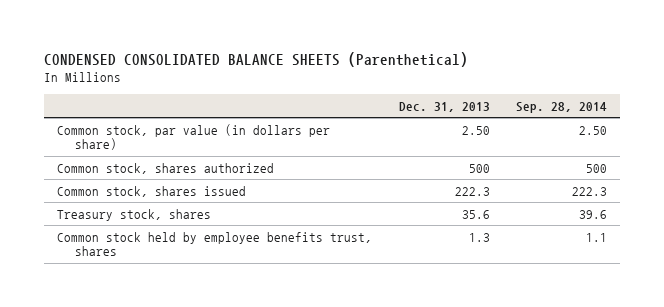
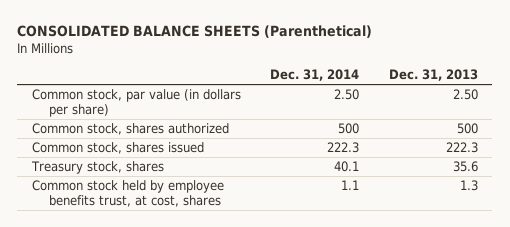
- CONDENSED CONSOLIDATED BALANCE SHEETS (Parenthetical)
+ CONSOLIDATED BALANCE SHEETS (Parenthetical)
- | Dec. 31, 2013 | Sep. 28, 2014
+ | Dec. 31, 2014 | Dec. 31, 2013
- Common stock held by employee benefits trust, shares | 1.3 | 1.1
+ Common stock held by employee benefits trust, at cost, shares | 1.1 | 1.3

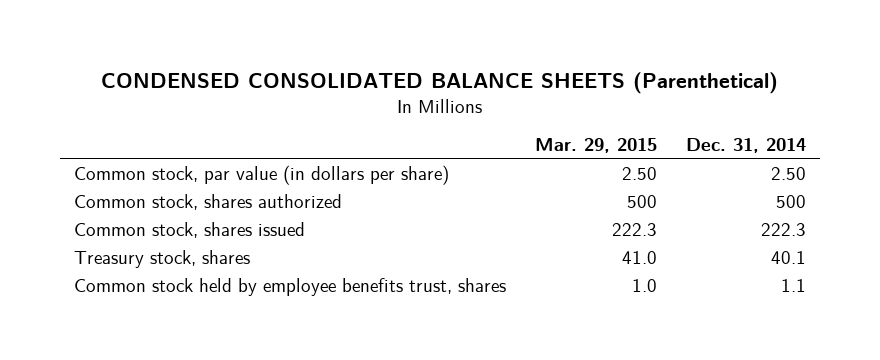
- CONSOLIDATED BALANCE SHEETS (Parenthetical)
+ CONDENSED CONSOLIDATED BALANCE SHEETS (Parenthetical)
- | Dec. 31, 2014 | Dec. 31, 2013
+ | Mar. 29, 2015 | Dec. 31, 2014
- Common stock held by employee benefits trust, at cost, shares | 1.1 | 1.3
+ Common stock held by employee benefits trust, shares | 1.0 | 1.1

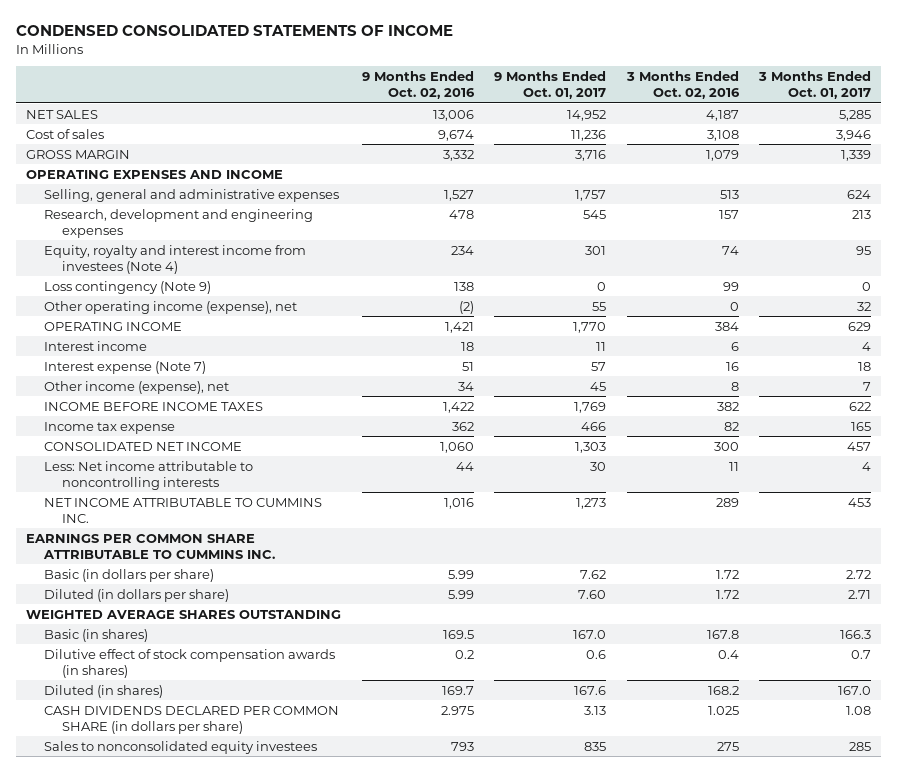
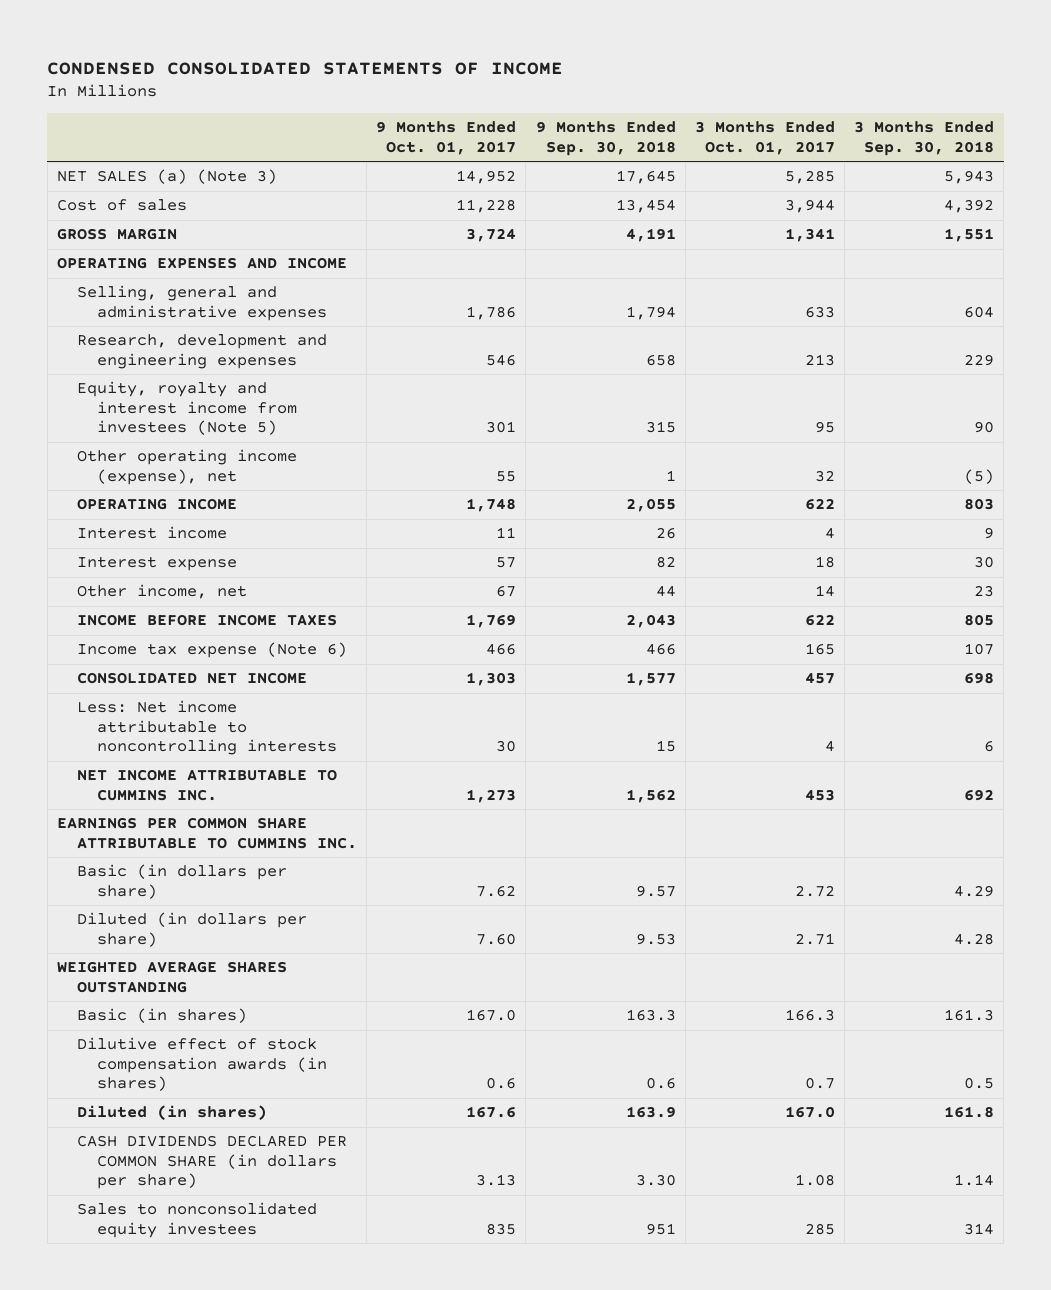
- | 9 Months Ended Oct. 02, 2016 | 9 Months Ended Oct. 01, 2017 | 3 Months Ended Oct. 02, 2016 | 3 Months Ended Oct. 01, 2017
+ | 9 Months Ended Oct. 01, 2017 | 9 Months Ended Sep. 30, 2018 | 3 Months Ended Oct. 01, 2017 | 3 Months Ended Sep. 30, 2018
- NET SALES | 13,006 | 14,952 | 4,187 | 5,285
- Cost of sales | 9,674 | 11,236 | 3,108 | 3,946
- GROSS MARGIN | 3,332 | 3,716 | 1,079 | 1,339
+ NET SALES (a) (Note 3) | 14,952 | 17,645 | 5,285 | 5,943
+ Cost of sales | 11,228 | 13,454 | 3,944 | 4,392
+ GROSS MARGIN | 3,724 | 4,191 | 1,341 | 1,551
- Selling, general and administrative expenses | 1,527 | 1,757 | 513 | 624
- Research, development and engineering expenses | 478 | 545 | 157 | 213
- Equity, royalty and interest income from investees (Note 4) | 234 | 301 | 74 | 95
- Loss contingency (Note 9) | 138 | 0 | 99 | 0
+ Selling, general and administrative expenses | 1,786 | 1,794 | 633 | 604
+ Research, development and engineering expenses | 546 | 658 | 213 | 229
+ Equity, royalty and interest income from investees (Note 5) | 301 | 315 | 95 | 90
- OPERATING INCOME | 1,421 | 1,770 | 384 | 629
+ OPERATING INCOME | 1,748 | 2,055 | 622 | 803
- Interest expense (Note 7) | 51 | 57 | 16 | 18
- Other income (expense), net | 34 | 45 | 8 | 7
+ Interest expense | 57 | 82 | 18 | 30
+ Other income, net | 67 | 44 | 14 | 23
- Income tax expense | 362 | 466 | 82 | 165
+ Income tax expense (Note 6) | 466 | 466 | 165 | 107

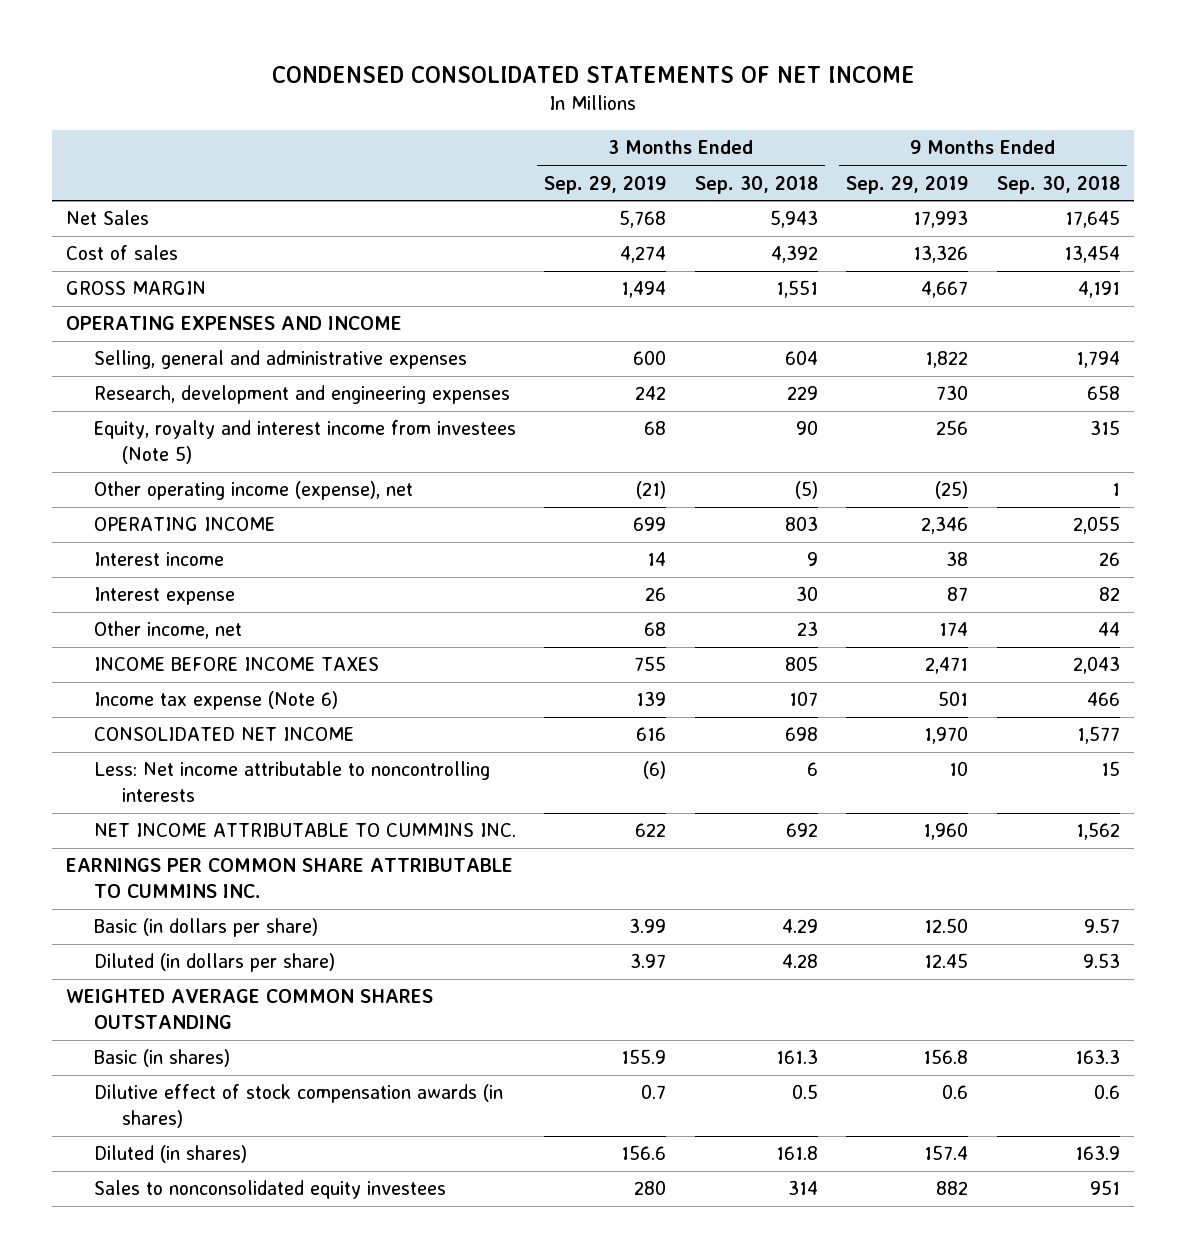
- CONDENSED CONSOLIDATED STATEMENTS OF INCOME
+ CONDENSED CONSOLIDATED STATEMENTS OF NET INCOME
- | 9 Months Ended Oct. 01, 2017 | 9 Months Ended Sep. 30, 2018 | 3 Months Ended Oct. 01, 2017 | 3 Months Ended Sep. 30, 2018
+ | 3 Months Ended Sep. 29, 2019 | 3 Months Ended Sep. 30, 2018 | 9 Months Ended Sep. 29, 2019 | 9 Months Ended Sep. 30, 2018
- NET SALES (a) (Note 3) | 14,952 | 17,645 | 5,285 | 5,943
+ Net Sales | 5,768 | 5,943 | 17,993 | 17,645
- WEIGHTED AVERAGE SHARES OUTSTANDING
+ WEIGHTED AVERAGE COMMON SHARES OUTSTANDING
- CASH DIVIDENDS DECLARED PER COMMON SHARE (in dollars per share) | 3.13 | 3.30 | 1.08 | 1.14

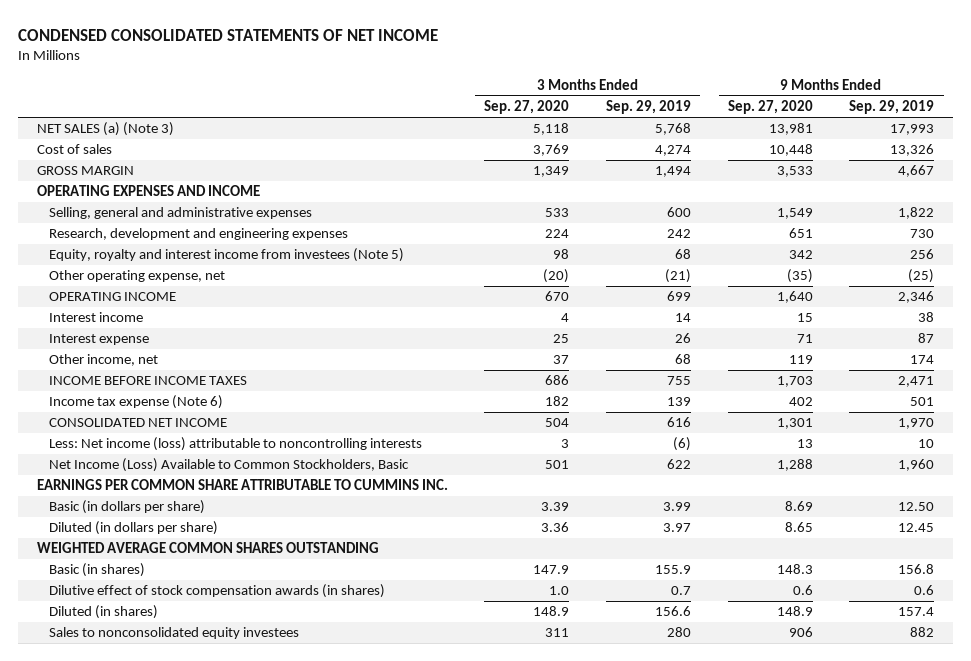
- | 3 Months Ended Sep. 29, 2019 | 3 Months Ended Sep. 30, 2018 | 9 Months Ended Sep. 29, 2019 | 9 Months Ended Sep. 30, 2018
+ | 3 Months Ended Sep. 27, 2020 | 3 Months Ended Sep. 29, 2019 | 9 Months Ended Sep. 27, 2020 | 9 Months Ended Sep. 29, 2019
- Net Sales | 5,768 | 5,943 | 17,993 | 17,645
+ NET SALES (a) (Note 3) | 5,118 | 5,768 | 13,981 | 17,993
- Other operating income (expense), net | (21) | (5) | (25) | 1
+ Other operating expense, net | (20) | (21) | (35) | (25)
- Less: Net income attributable to noncontrolling interests | (6) | 6 | 10 | 15
- NET INCOME ATTRIBUTABLE TO CUMMINS INC. | 622 | 692 | 1,960 | 1,562
+ Less: Net income (loss) attributable to noncontrolling interests | 3 | (6) | 13 | 10
+ Net Income (Loss) Available to Common Stockholders, Basic | 501 | 622 | 1,288 | 1,960

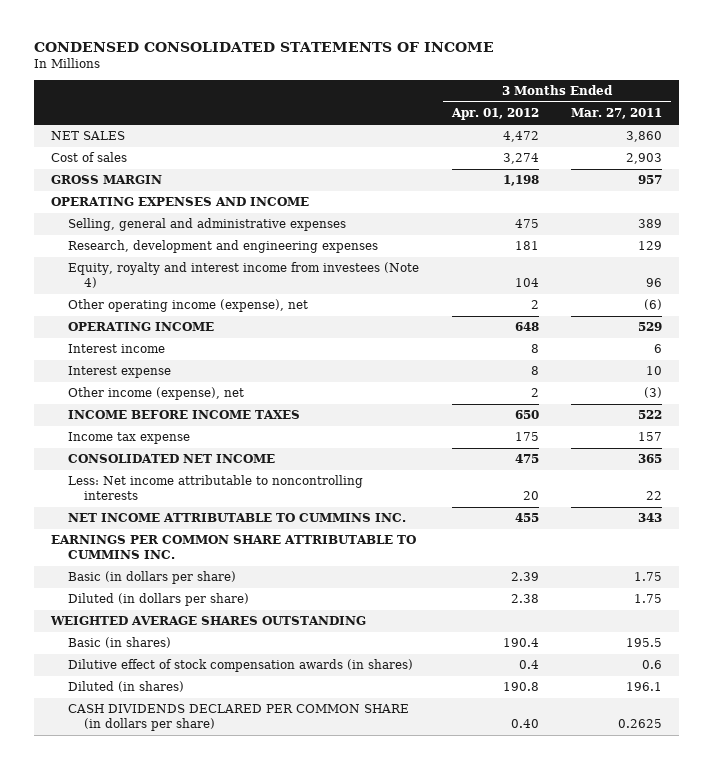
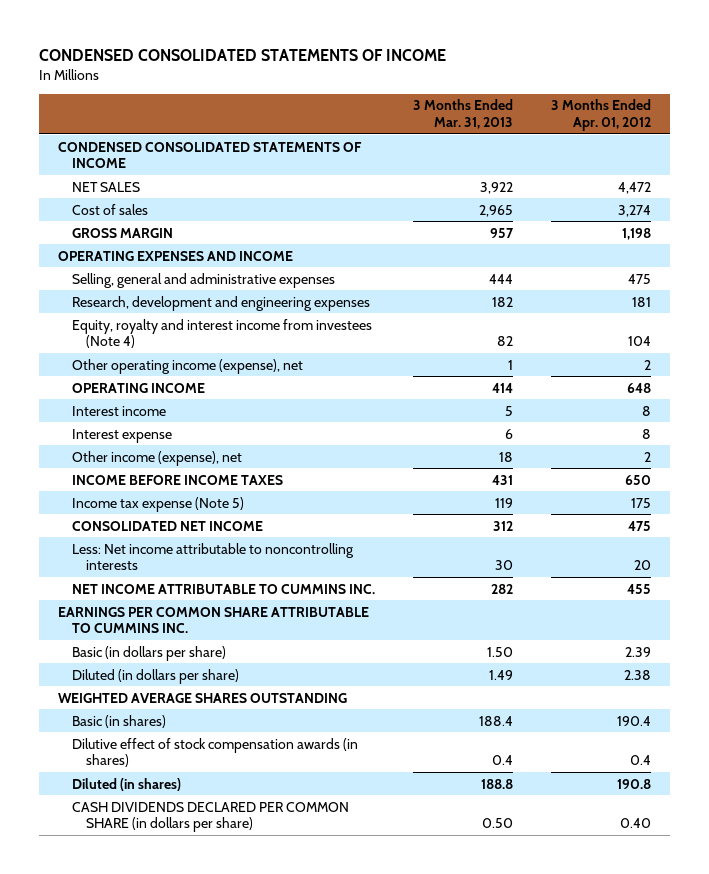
- | 3 Months Ended Apr. 01, 2012 | 3 Months Ended Mar. 27, 2011
+ | 3 Months Ended Mar. 31, 2013 | 3 Months Ended Apr. 01, 2012
+ CONDENSED CONSOLIDATED STATEMENTS OF INCOME
- Income tax expense | 175 | 157
+ Income tax expense (Note 5) | 119 | 175

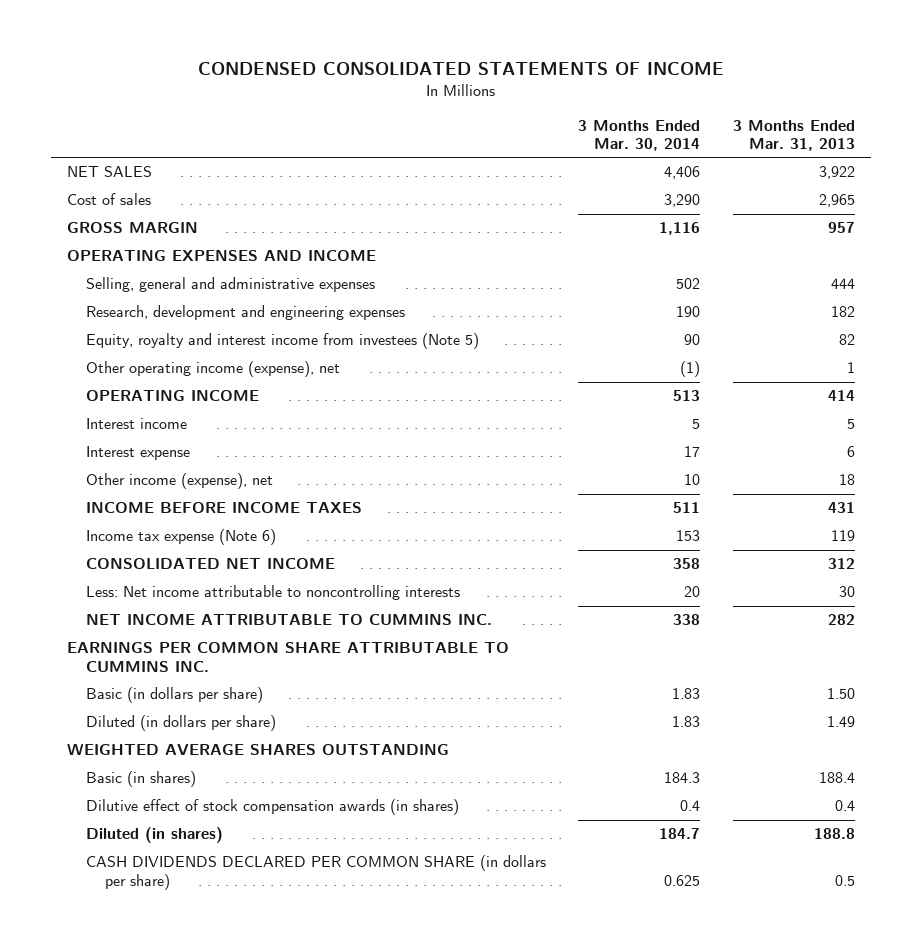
- | 3 Months Ended Mar. 31, 2013 | 3 Months Ended Apr. 01, 2012
+ | 3 Months Ended Mar. 30, 2014 | 3 Months Ended Mar. 31, 2013
- CONDENSED CONSOLIDATED STATEMENTS OF INCOME
- Equity, royalty and interest income from investees (Note 4) | 82 | 104
+ Equity, royalty and interest income from investees (Note 5) | 90 | 82
- Income tax expense (Note 5) | 119 | 175
+ Income tax expense (Note 6) | 153 | 119
- CASH DIVIDENDS DECLARED PER COMMON SHARE (in dollars per share) | 0.50 | 0.40
+ CASH DIVIDENDS DECLARED PER COMMON SHARE (in dollars per share) | 0.625 | 0.5

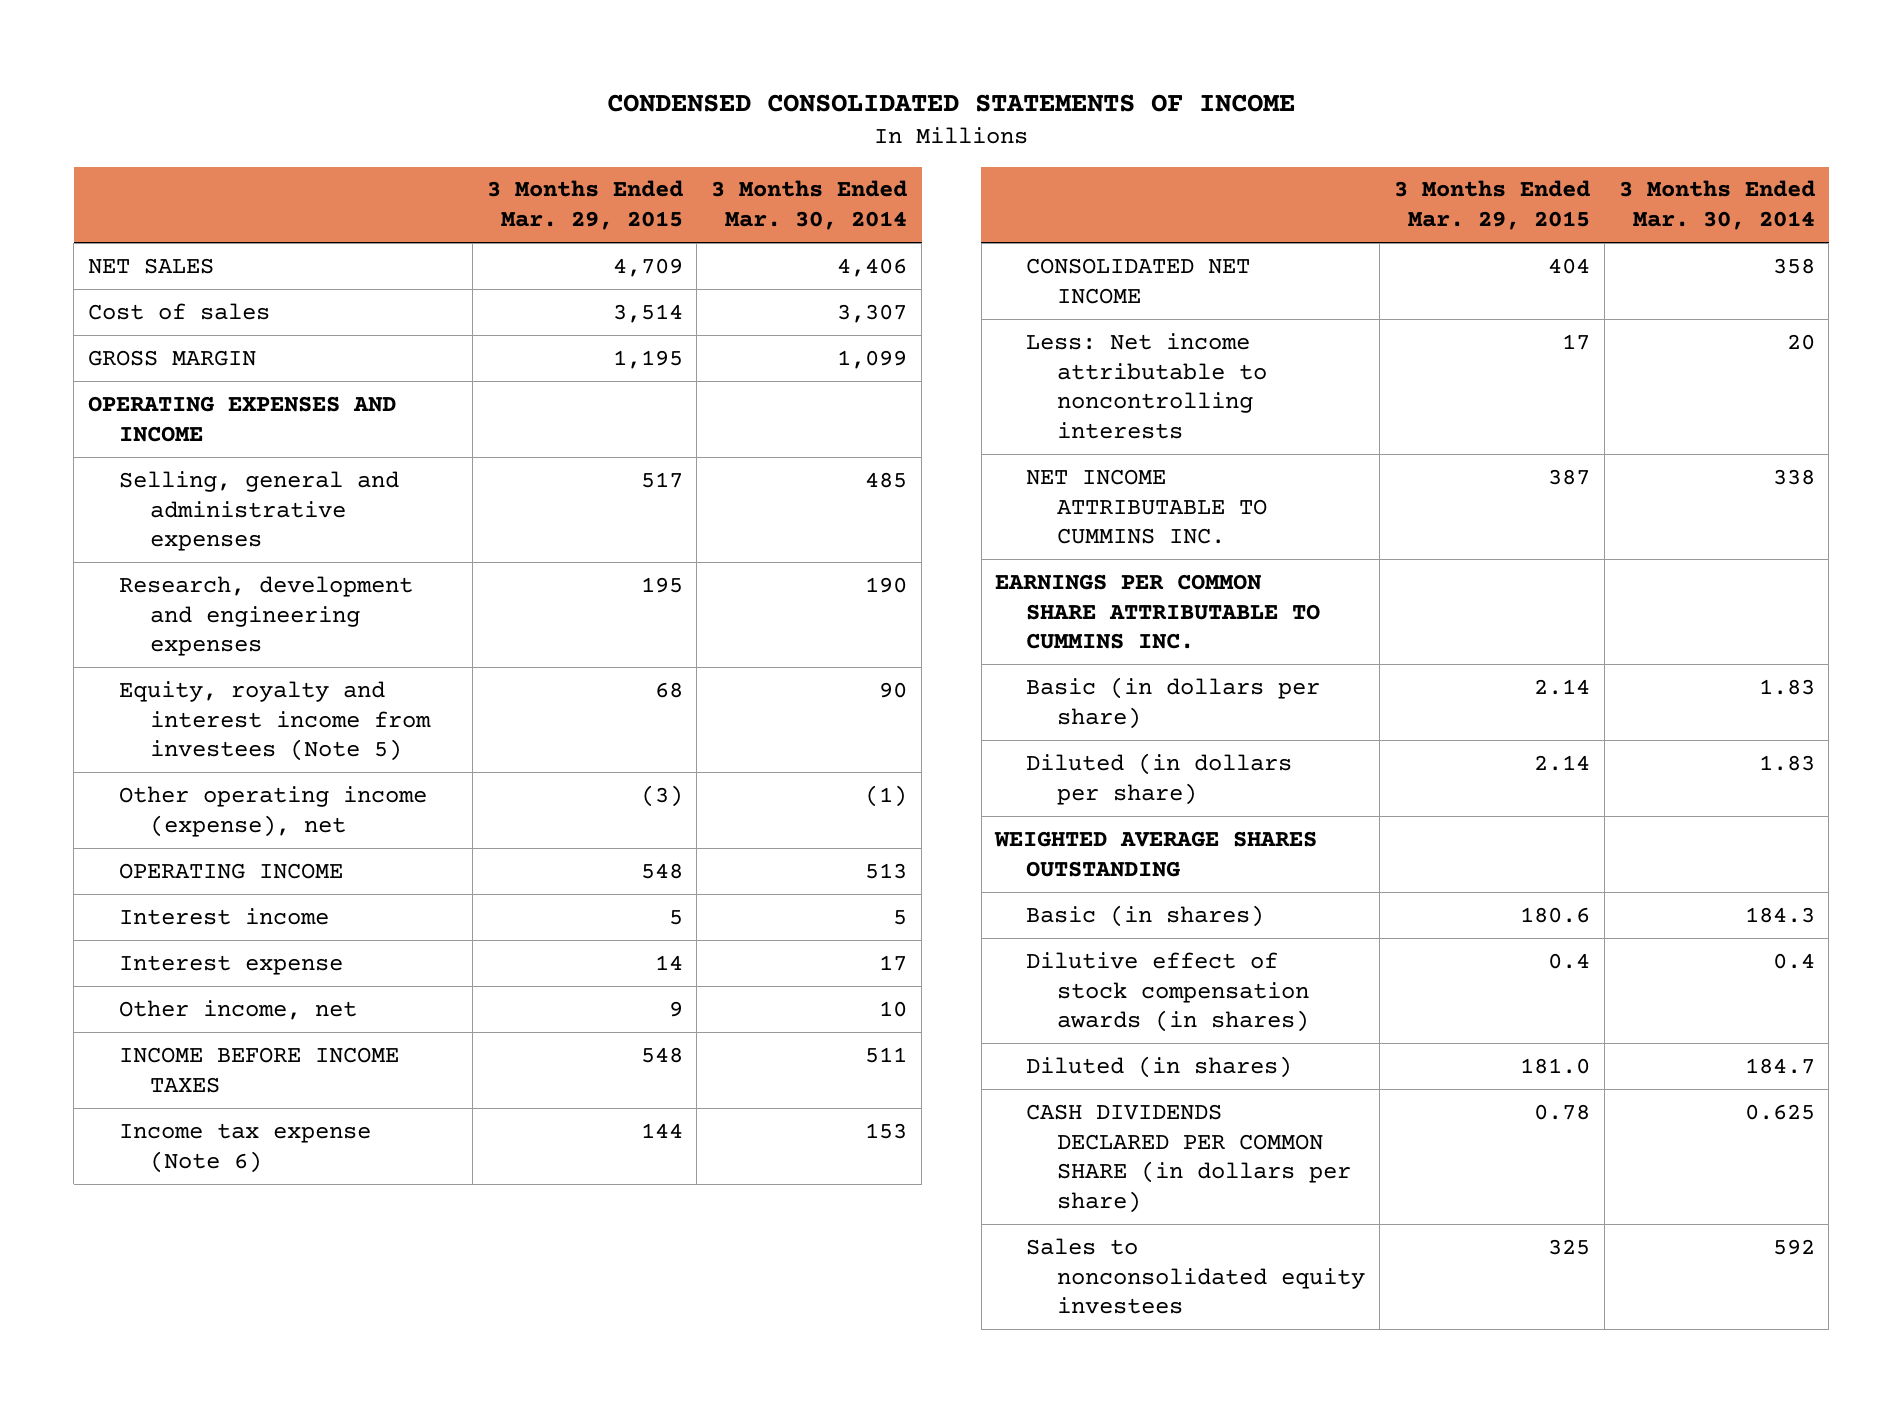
- | 3 Months Ended Mar. 30, 2014 | 3 Months Ended Mar. 31, 2013
+ | 3 Months Ended Mar. 29, 2015 | 3 Months Ended Mar. 30, 2014
- Cost of sales | 3,290 | 2,965
- GROSS MARGIN | 1,116 | 957
+ Cost of sales | 3,514 | 3,307
+ GROSS MARGIN | 1,195 | 1,099
- Selling, general and administrative expenses | 502 | 444
+ Selling, general and administrative expenses | 517 | 485
- Other income (expense), net | 10 | 18
+ Other income, net | 9 | 10
+ Sales to nonconsolidated equity investees | 325 | 592

